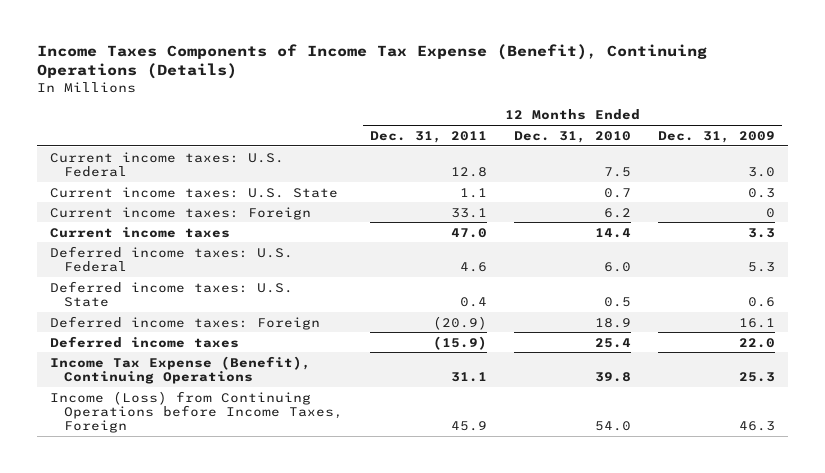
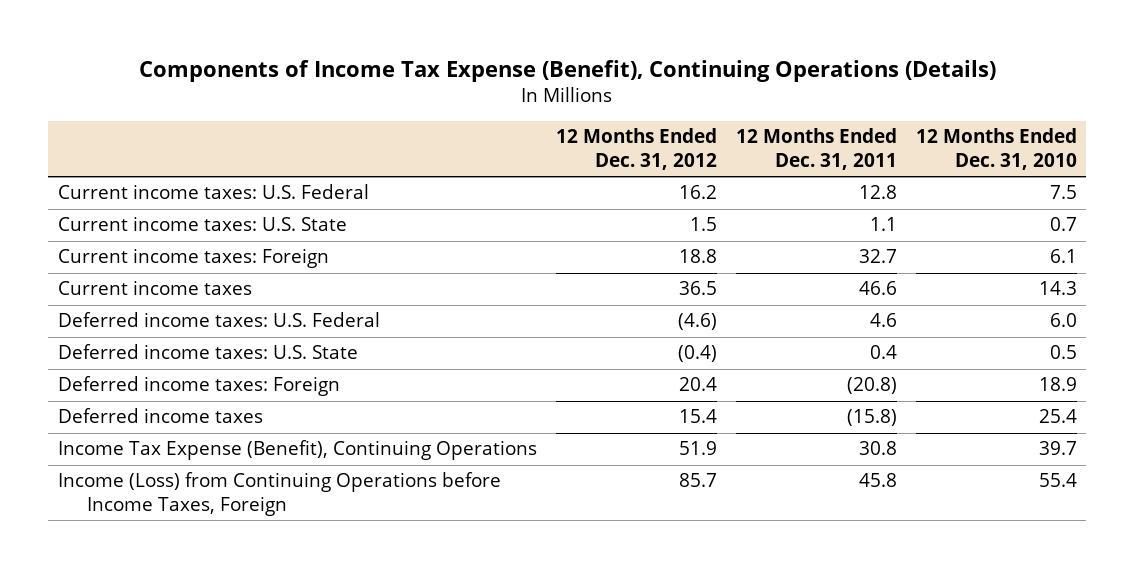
- Income Taxes Components of Income Tax Expense (Benefit), Continuing Operations (Details)
+ Components of Income Tax Expense (Benefit), Continuing Operations (Details)
- | 12 Months Ended Dec. 31, 2011 | 12 Months Ended Dec. 31, 2010 | 12 Months Ended Dec. 31, 2009
+ | 12 Months Ended Dec. 31, 2012 | 12 Months Ended Dec. 31, 2011 | 12 Months Ended Dec. 31, 2010
- Current income taxes: Foreign | 33.1 | 6.2 | 0
- Current income taxes | 47.0 | 14.4 | 3.3
+ Current income taxes: Foreign | 18.8 | 32.7 | 6.1
+ Current income taxes | 36.5 | 46.6 | 14.3
- Deferred income taxes: Foreign | (20.9) | 18.9 | 16.1
- Deferred income taxes | (15.9) | 25.4 | 22.0
- Income Tax Expense (Benefit), Continuing Operations | 31.1 | 39.8 | 25.3
- Income (Loss) from Continuing Operations before Income Taxes, Foreign | 45.9 | 54.0 | 46.3
+ Deferred income taxes: Foreign | 20.4 | (20.8) | 18.9
+ Deferred income taxes | 15.4 | (15.8) | 25.4
+ Income Tax Expense (Benefit), Continuing Operations | 51.9 | 30.8 | 39.7
+ Income (Loss) from Continuing Operations before Income Taxes, Foreign | 85.7 | 45.8 | 55.4

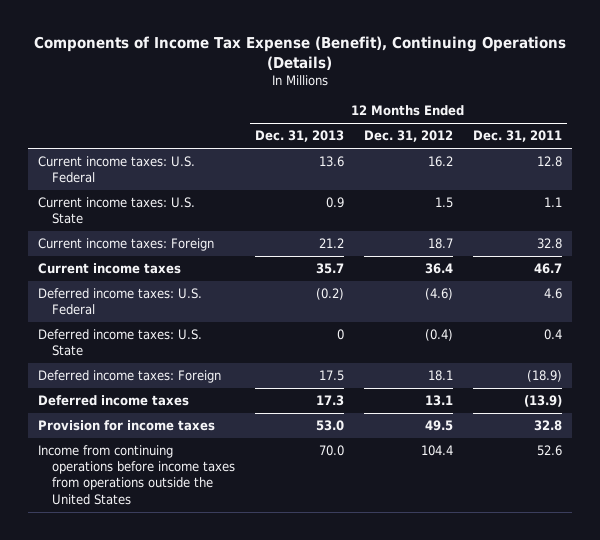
- | 12 Months Ended Dec. 31, 2012 | 12 Months Ended Dec. 31, 2011 | 12 Months Ended Dec. 31, 2010
+ | 12 Months Ended Dec. 31, 2013 | 12 Months Ended Dec. 31, 2012 | 12 Months Ended Dec. 31, 2011
- Current income taxes: Foreign | 18.8 | 32.7 | 6.1
- Current income taxes | 36.5 | 46.6 | 14.3
+ Current income taxes: Foreign | 21.2 | 18.7 | 32.8
+ Current income taxes | 35.7 | 36.4 | 46.7
- Deferred income taxes: Foreign | 20.4 | (20.8) | 18.9
- Deferred income taxes | 15.4 | (15.8) | 25.4
- Income Tax Expense (Benefit), Continuing Operations | 51.9 | 30.8 | 39.7
- Income (Loss) from Continuing Operations before Income Taxes, Foreign | 85.7 | 45.8 | 55.4
+ Deferred income taxes: Foreign | 17.5 | 18.1 | (18.9)
+ Deferred income taxes | 17.3 | 13.1 | (13.9)
+ Provision for income taxes | 53.0 | 49.5 | 32.8
+ Income from continuing operations before income taxes from operations outside the United States | 70.0 | 104.4 | 52.6

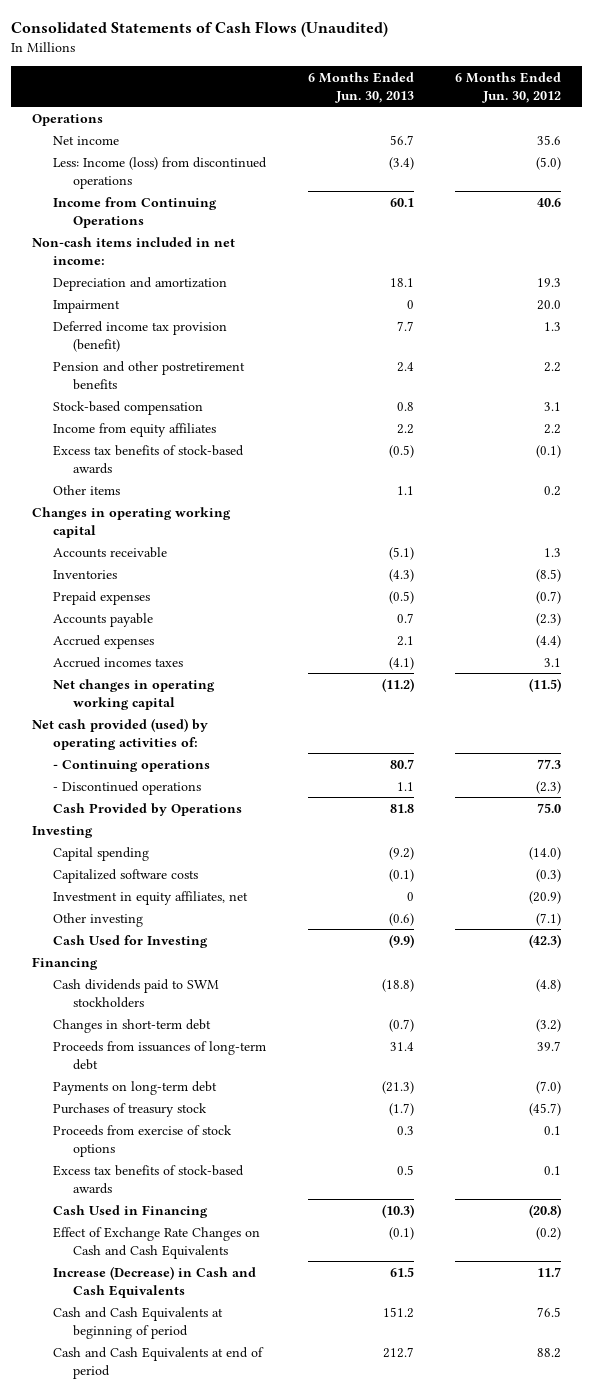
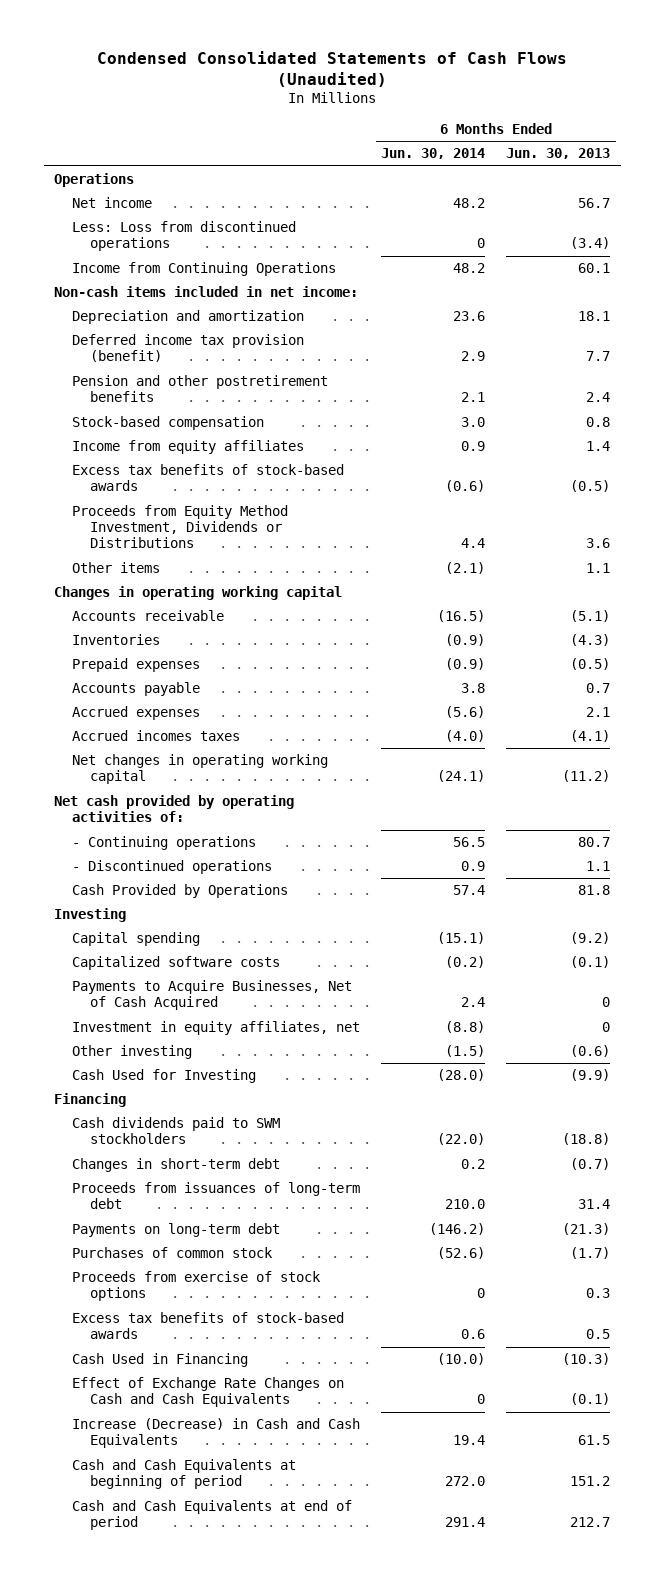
- Consolidated Statements of Cash Flows (Unaudited)
+ Condensed Consolidated Statements of Cash Flows (Unaudited)
- | 6 Months Ended Jun. 30, 2013 | 6 Months Ended Jun. 30, 2012
+ | 6 Months Ended Jun. 30, 2014 | 6 Months Ended Jun. 30, 2013
- Less: Income (loss) from discontinued operations | (3.4) | (5.0)
+ Less: Loss from discontinued operations | 0 | (3.4)
- Impairment | 0 | 20.0
- Income from equity affiliates | 2.2 | 2.2
+ Income from equity affiliates | 0.9 | 1.4
+ Proceeds from Equity Method Investment, Dividends or Distributions | 4.4 | 3.6
- Net cash provided (used) by operating activities of:
+ Net cash provided by operating activities of:
+ Payments to Acquire Businesses, Net of Cash Acquired | 2.4 | 0
- Purchases of treasury stock | (1.7) | (45.7)
+ Purchases of common stock | (52.6) | (1.7)

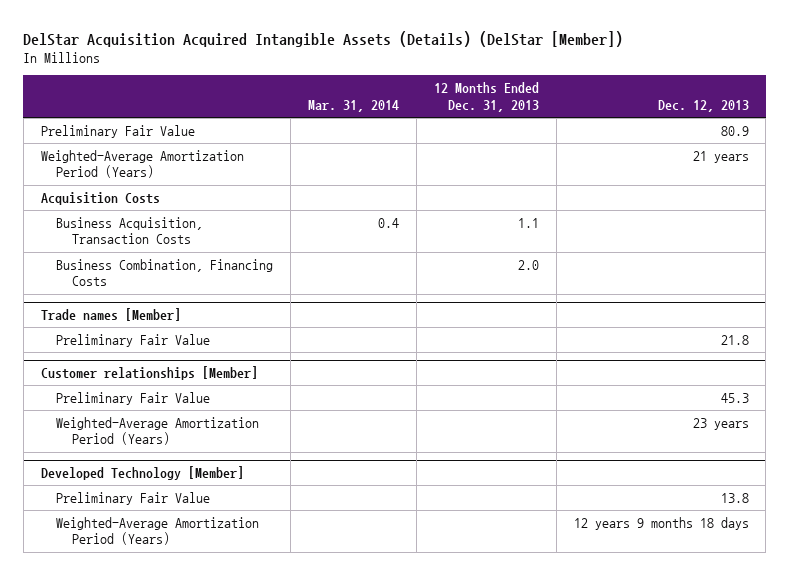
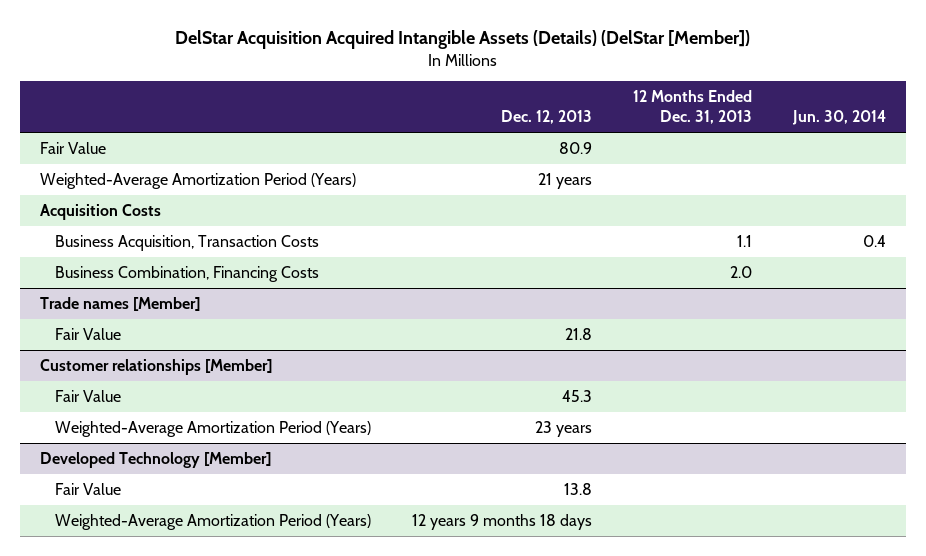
- | Mar. 31, 2014 | 12 Months Ended Dec. 31, 2013 | Dec. 12, 2013
+ | Dec. 12, 2013 | 12 Months Ended Dec. 31, 2013 | Jun. 30, 2014
- Preliminary Fair Value | | | 80.9
+ Fair Value | 80.9 | |
@ Trade names [Member]
- Preliminary Fair Value | | | 21.8
+ Fair Value | 21.8 | |
@ Customer relationships [Member]
- Preliminary Fair Value | | | 45.3
+ Fair Value | 45.3 | |
@ Developed Technology [Member]
- Preliminary Fair Value | | | 13.8
+ Fair Value | 13.8 | |

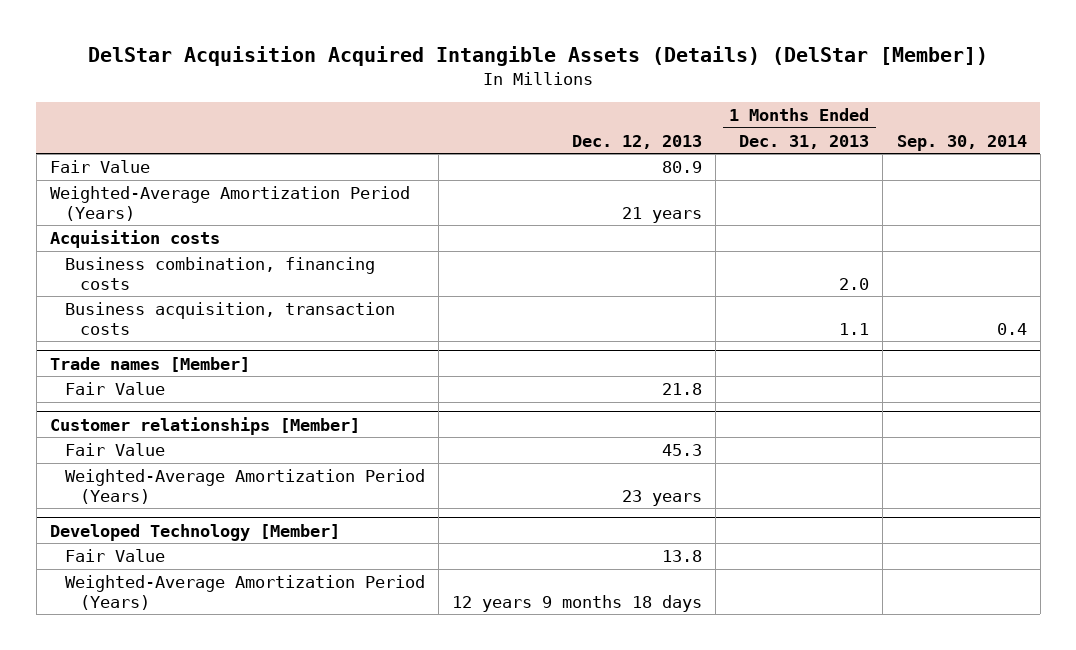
- | Dec. 12, 2013 | 12 Months Ended Dec. 31, 2013 | Jun. 30, 2014
+ | Dec. 12, 2013 | 1 Months Ended Dec. 31, 2013 | Sep. 30, 2014
- Acquisition Costs
- Business Acquisition, Transaction Costs | | 1.1 | 0.4
- Business Combination, Financing Costs | | 2.0 |
+ Acquisition costs
+ Business combination, financing costs | | 2.0 |
+ Business acquisition, transaction costs | | 1.1 | 0.4

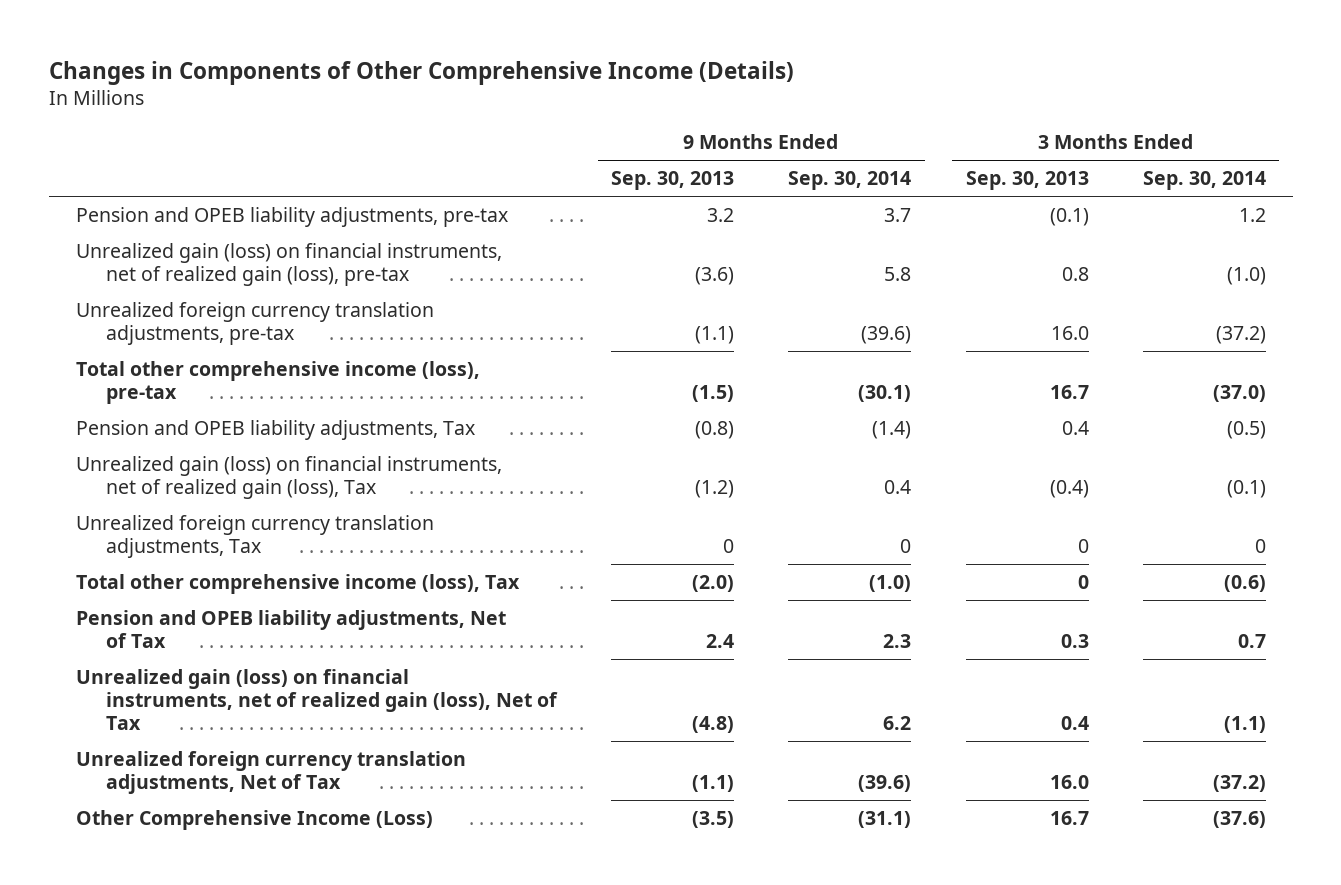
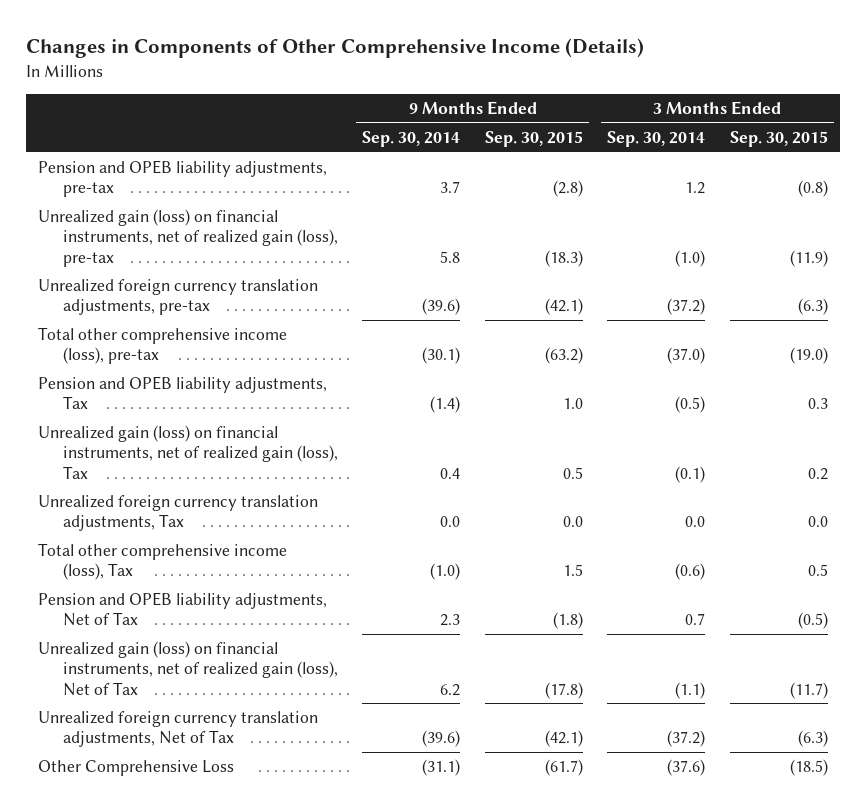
- | 9 Months Ended Sep. 30, 2013 | 9 Months Ended Sep. 30, 2014 | 3 Months Ended Sep. 30, 2013 | 3 Months Ended Sep. 30, 2014
+ | 9 Months Ended Sep. 30, 2014 | 9 Months Ended Sep. 30, 2015 | 3 Months Ended Sep. 30, 2014 | 3 Months Ended Sep. 30, 2015
- Unrealized foreign currency translation adjustments, Tax | 0 | 0 | 0 | 0
+ Unrealized foreign currency translation adjustments, Tax | 0.0 | 0.0 | 0.0 | 0.0
- Other Comprehensive Income (Loss) | (3.5) | (31.1) | 16.7 | (37.6)
+ Other Comprehensive Loss | (31.1) | (61.7) | (37.6) | (18.5)

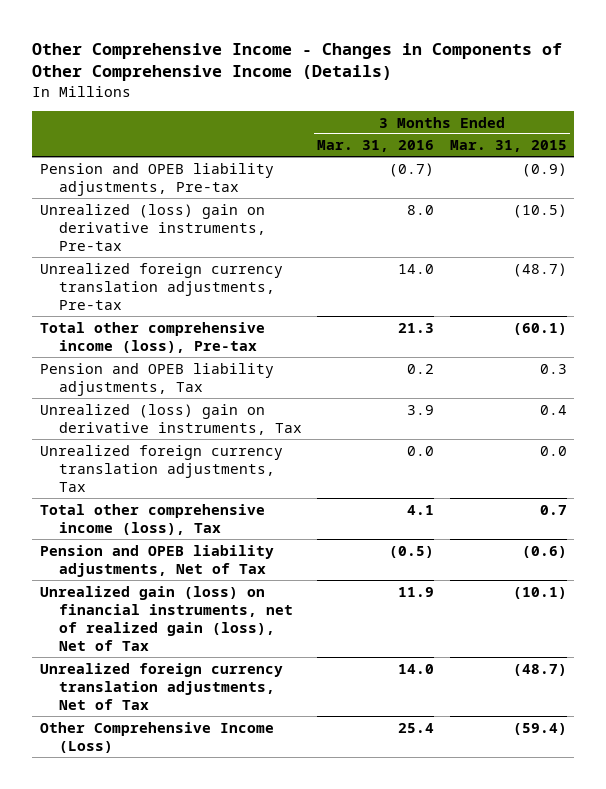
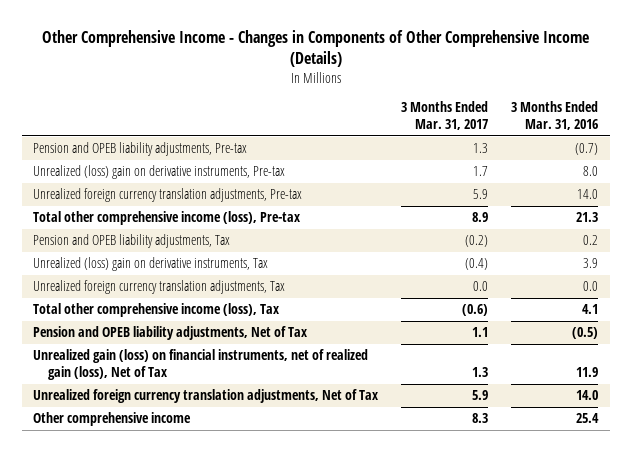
- | 3 Months Ended Mar. 31, 2016 | 3 Months Ended Mar. 31, 2015
+ | 3 Months Ended Mar. 31, 2017 | 3 Months Ended Mar. 31, 2016
- Other Comprehensive Income (Loss) | 25.4 | (59.4)
+ Other comprehensive income | 8.3 | 25.4

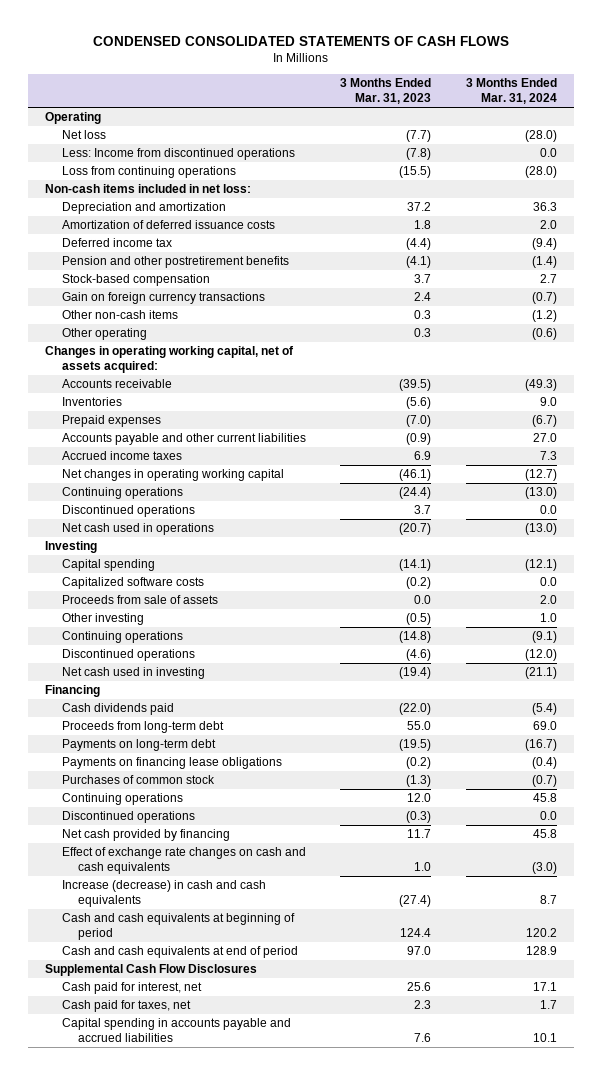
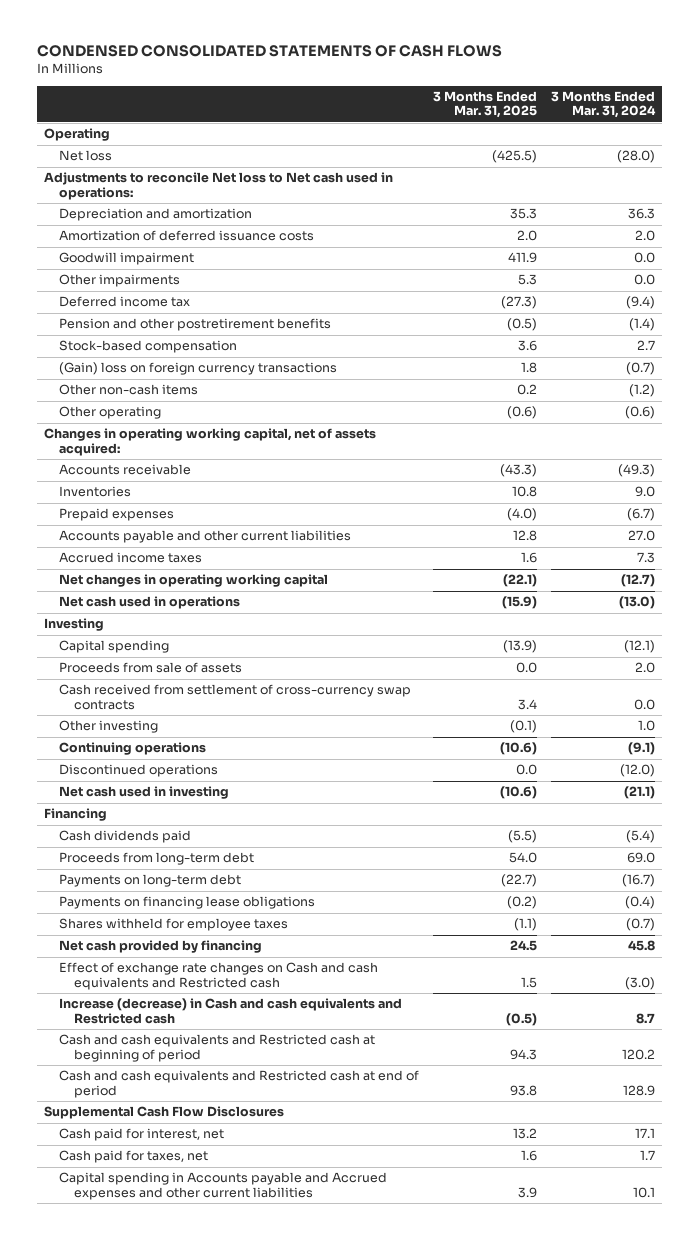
- | 3 Months Ended Mar. 31, 2023 | 3 Months Ended Mar. 31, 2024
+ | 3 Months Ended Mar. 31, 2025 | 3 Months Ended Mar. 31, 2024
- Less: Income from discontinued operations | (7.8) | 0.0
- Loss from continuing operations | (15.5) | (28.0)
- Non-cash items included in net loss:
+ Adjustments to reconcile Net loss to Net cash used in operations:
+ Goodwill impairment | 411.9 | 0.0
+ Other impairments | 5.3 | 0.0
- Gain on foreign currency transactions | 2.4 | (0.7)
+ (Gain) loss on foreign currency transactions | 1.8 | (0.7)
- Continuing operations | (24.4) | (13.0)
- Discontinued operations | 3.7 | 0.0
- Capitalized software costs | (0.2) | 0.0
+ Cash received from settlement of cross-currency swap contracts | 3.4 | 0.0
- Purchases of common stock | (1.3) | (0.7)
- Continuing operations | 12.0 | 45.8
- Discontinued operations | (0.3) | 0.0
+ Shares withheld for employee taxes | (1.1) | (0.7)
- Effect of exchange rate changes on cash and cash equivalents | 1.0 | (3.0)
- Increase (decrease) in cash and cash equivalents | (27.4) | 8.7
- Cash and cash equivalents at beginning of period | 124.4 | 120.2
- Cash and cash equivalents at end of period | 97.0 | 128.9
+ Effect of exchange rate changes on Cash and cash equivalents and Restricted cash | 1.5 | (3.0)
+ Increase (decrease) in Cash and cash equivalents and Restricted cash | (0.5) | 8.7
+ Cash and cash equivalents and Restricted cash at beginning of period | 94.3 | 120.2
+ Cash and cash equivalents and Restricted cash at end of period | 93.8 | 128.9
- Capital spending in accounts payable and accrued liabilities | 7.6 | 10.1
+ Capital spending in Accounts payable and Accrued expenses and other current liabilities | 3.9 | 10.1

